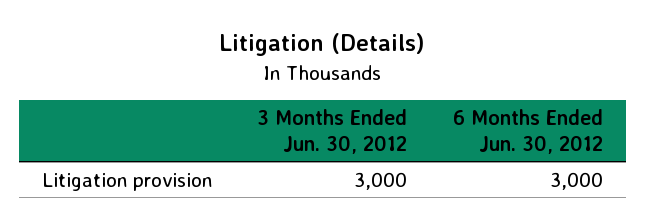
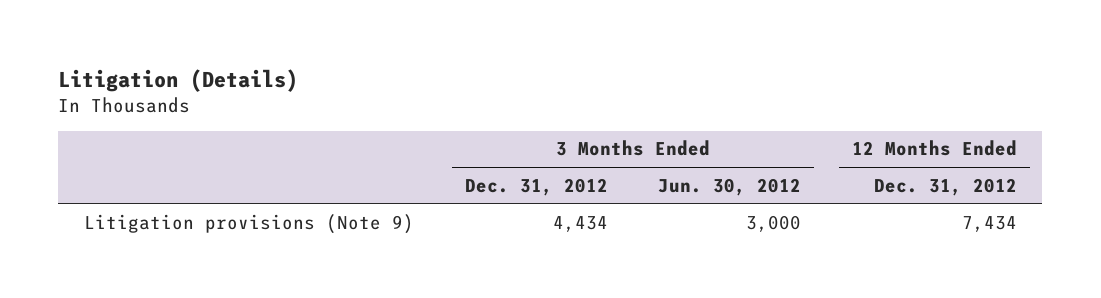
- | 3 Months Ended Jun. 30, 2012 | 6 Months Ended Jun. 30, 2012
+ | 3 Months Ended Dec. 31, 2012 | 3 Months Ended Jun. 30, 2012 | 12 Months Ended Dec. 31, 2012
- Litigation provision | 3,000 | 3,000
+ Litigation provisions (Note 9) | 4,434 | 3,000 | 7,434

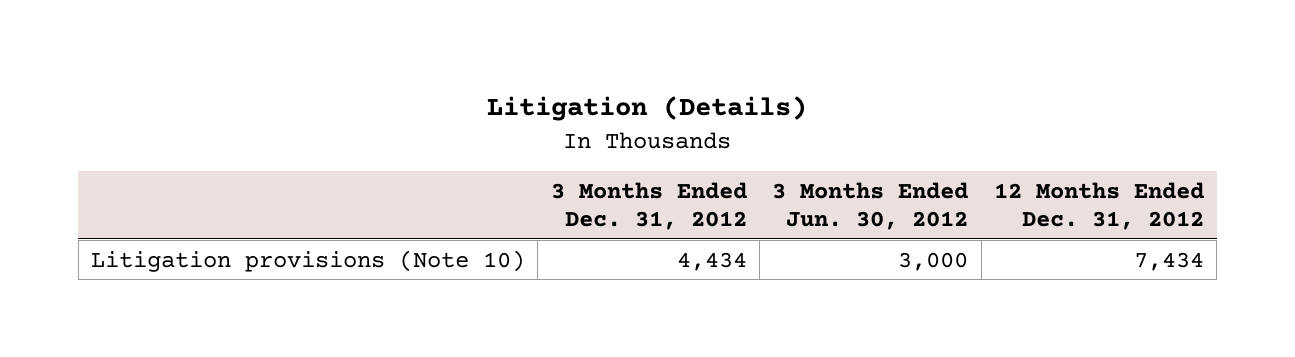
- Litigation provisions (Note 9) | 4,434 | 3,000 | 7,434
+ Litigation provisions (Note 10) | 4,434 | 3,000 | 7,434

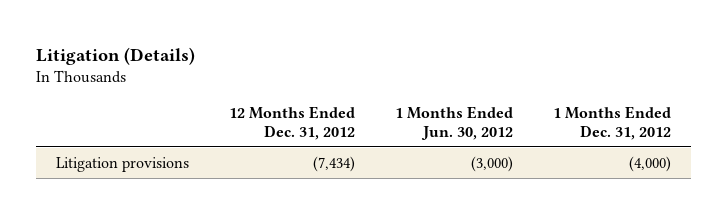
- | 3 Months Ended Dec. 31, 2012 | 3 Months Ended Jun. 30, 2012 | 12 Months Ended Dec. 31, 2012
+ | 12 Months Ended Dec. 31, 2012 | 1 Months Ended Jun. 30, 2012 | 1 Months Ended Dec. 31, 2012
- Litigation provisions (Note 10) | 4,434 | 3,000 | 7,434
+ Litigation provisions | (7,434) | (3,000) | (4,000)

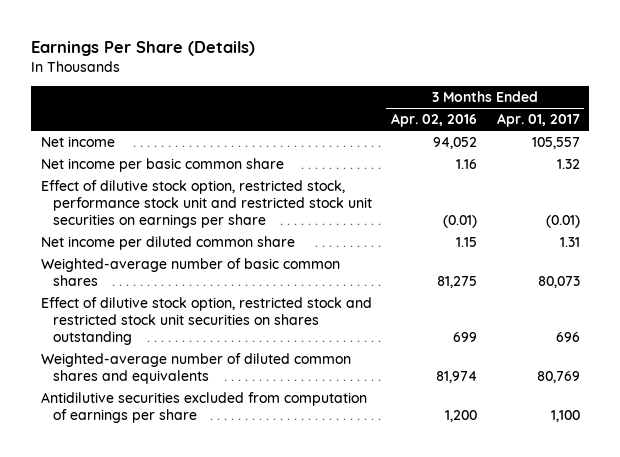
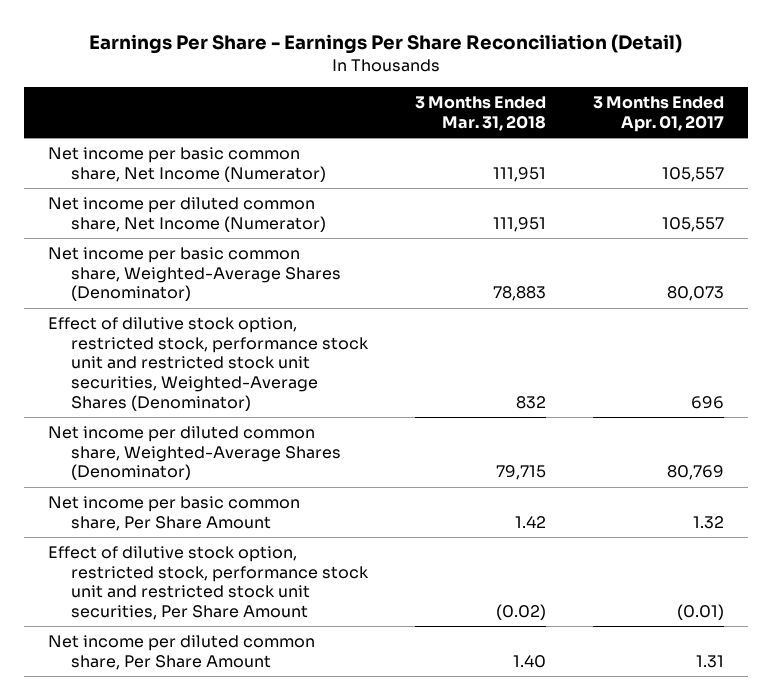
- Earnings Per Share (Details)
+ Earnings Per Share - Earnings Per Share Reconciliation (Detail)
- | 3 Months Ended Apr. 02, 2016 | 3 Months Ended Apr. 01, 2017
+ | 3 Months Ended Mar. 31, 2018 | 3 Months Ended Apr. 01, 2017
- Net income | 94,052 | 105,557
- Net income per basic common share | 1.16 | 1.32
- Effect of dilutive stock option, restricted stock, performance stock unit and restricted stock unit securities on earnings per share | (0.01) | (0.01)
- Net income per diluted common share | 1.15 | 1.31
- Weighted-average number of basic common shares | 81,275 | 80,073
- Effect of dilutive stock option, restricted stock and restricted stock unit securities on shares outstanding | 699 | 696
- Weighted-average number of diluted common shares and equivalents | 81,974 | 80,769
- Antidilutive securities excluded from computation of earnings per share | 1,200 | 1,100
+ Net income per basic common share, Net Income (Numerator) | 111,951 | 105,557
+ Net income per diluted common share, Net Income (Numerator) | 111,951 | 105,557
+ Net income per basic common share, Weighted-Average Shares (Denominator) | 78,883 | 80,073
+ Effect of dilutive stock option, restricted stock, performance stock unit and restricted stock unit securities, Weighted-Average Shares (Denominator) | 832 | 696
+ Net income per diluted common share, Weighted-Average Shares (Denominator) | 79,715 | 80,769
+ Net income per basic common share, Per Share Amount | 1.42 | 1.32
+ Effect of dilutive stock option, restricted stock, performance stock unit and restricted stock unit securities, Per Share Amount | (0.02) | (0.01)
+ Net income per diluted common share, Per Share Amount | 1.40 | 1.31

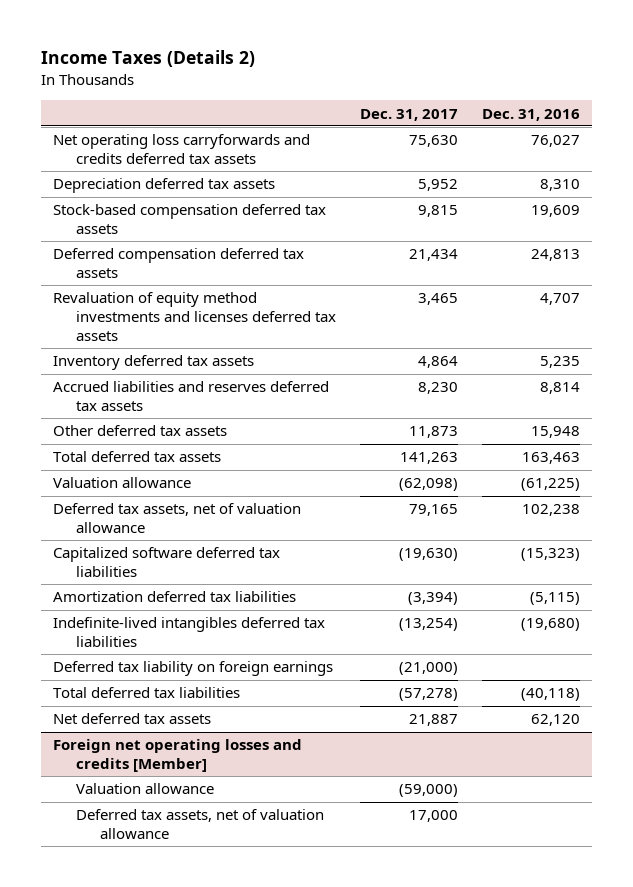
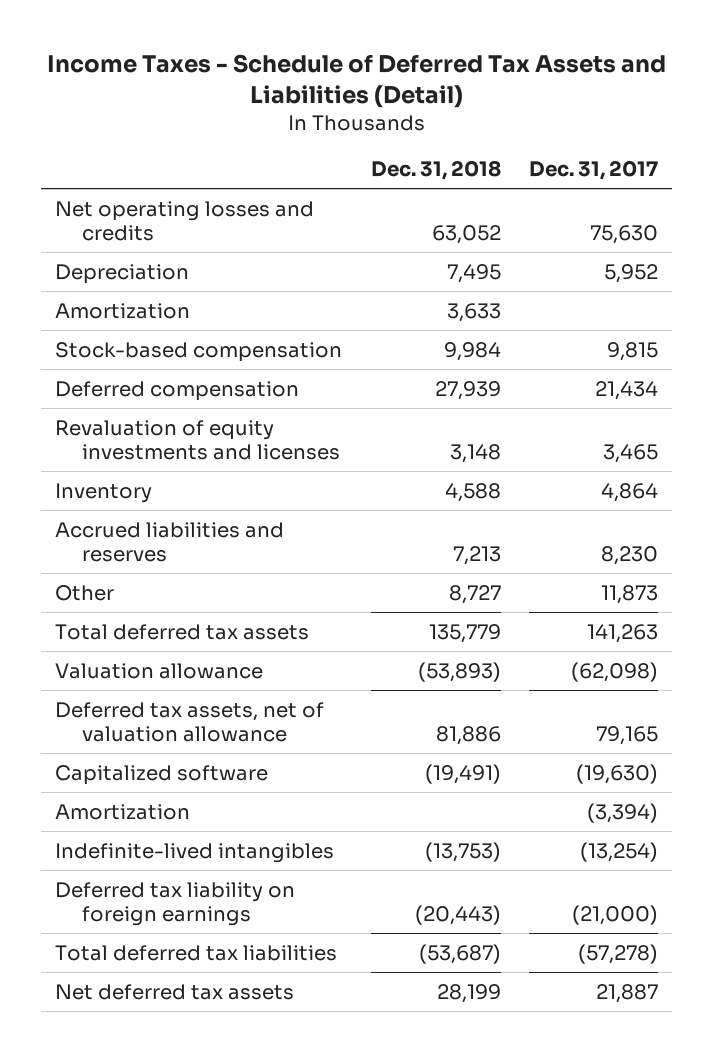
- Income Taxes (Details 2)
+ Income Taxes - Schedule of Deferred Tax Assets and Liabilities (Detail)
- | Dec. 31, 2017 | Dec. 31, 2016
+ | Dec. 31, 2018 | Dec. 31, 2017
- Net operating loss carryforwards and credits deferred tax assets | 75,630 | 76,027
- Depreciation deferred tax assets | 5,952 | 8,310
- Stock-based compensation deferred tax assets | 9,815 | 19,609
- Deferred compensation deferred tax assets | 21,434 | 24,813
- Revaluation of equity method investments and licenses deferred tax assets | 3,465 | 4,707
- Inventory deferred tax assets | 4,864 | 5,235
- Accrued liabilities and reserves deferred tax assets | 8,230 | 8,814
- Other deferred tax assets | 11,873 | 15,948
+ Net operating losses and credits | 63,052 | 75,630
+ Depreciation | 7,495 | 5,952
+ Amortization | 3,633 |
+ Stock-based compensation | 9,984 | 9,815
+ Deferred compensation | 27,939 | 21,434
+ Revaluation of equity investments and licenses | 3,148 | 3,465
+ Inventory | 4,588 | 4,864
+ Accrued liabilities and reserves | 7,213 | 8,230
+ Other | 8,727 | 11,873
- Capitalized software deferred tax liabilities | (19,630) | (15,323)
- Amortization deferred tax liabilities | (3,394) | (5,115)
- Indefinite-lived intangibles deferred tax liabilities | (13,254) | (19,680)
+ Capitalized software | (19,491) | (19,630)
+ Amortization | | (3,394)
+ Indefinite-lived intangibles | (13,753) | (13,254)
- Foreign net operating losses and credits [Member]
- Valuation allowance | (59,000) |
- Deferred tax assets, net of valuation allowance | 17,000 |

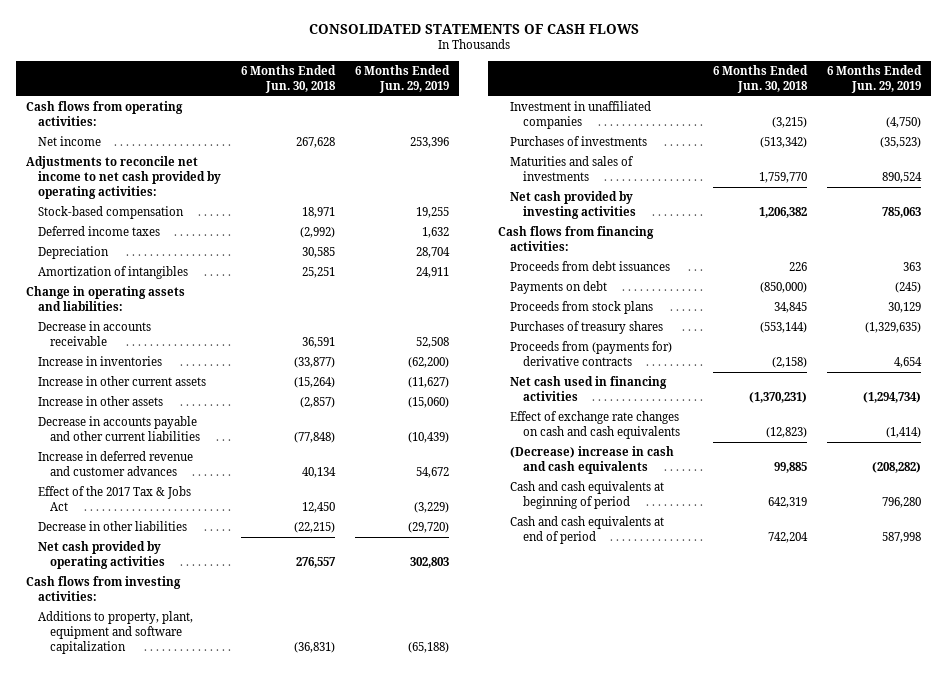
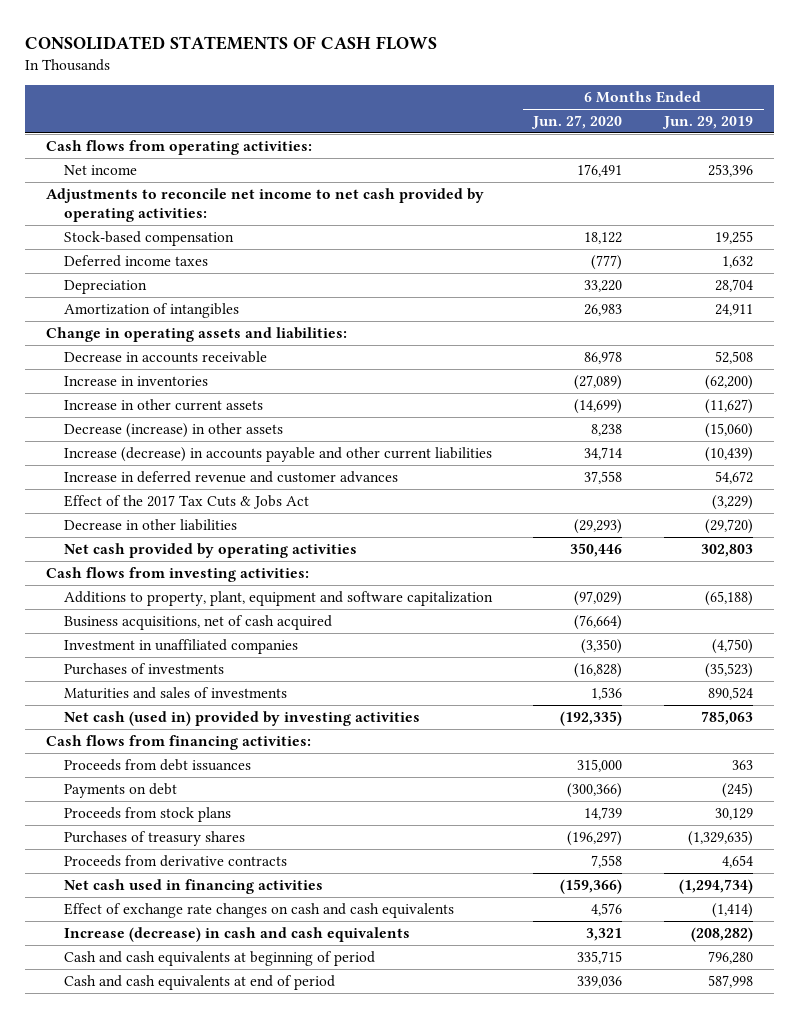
- | 6 Months Ended Jun. 30, 2018 | 6 Months Ended Jun. 29, 2019
+ | 6 Months Ended Jun. 27, 2020 | 6 Months Ended Jun. 29, 2019
- Increase in other assets | (2,857) | (15,060)
- Decrease in accounts payable and other current liabilities | (77,848) | (10,439)
+ Decrease (increase) in other assets | 8,238 | (15,060)
+ Increase (decrease) in accounts payable and other current liabilities | 34,714 | (10,439)
- Effect of the 2017 Tax & Jobs Act | 12,450 | (3,229)
+ Effect of the 2017 Tax Cuts & Jobs Act | | (3,229)
+ Business acquisitions, net of cash acquired | (76,664) |
- Net cash provided by investing activities | 1,206,382 | 785,063
+ Net cash (used in) provided by investing activities | (192,335) | 785,063
- Proceeds from (payments for) derivative contracts | (2,158) | 4,654
+ Proceeds from derivative contracts | 7,558 | 4,654
- (Decrease) increase in cash and cash equivalents | 99,885 | (208,282)
+ Increase (decrease) in cash and cash equivalents | 3,321 | (208,282)

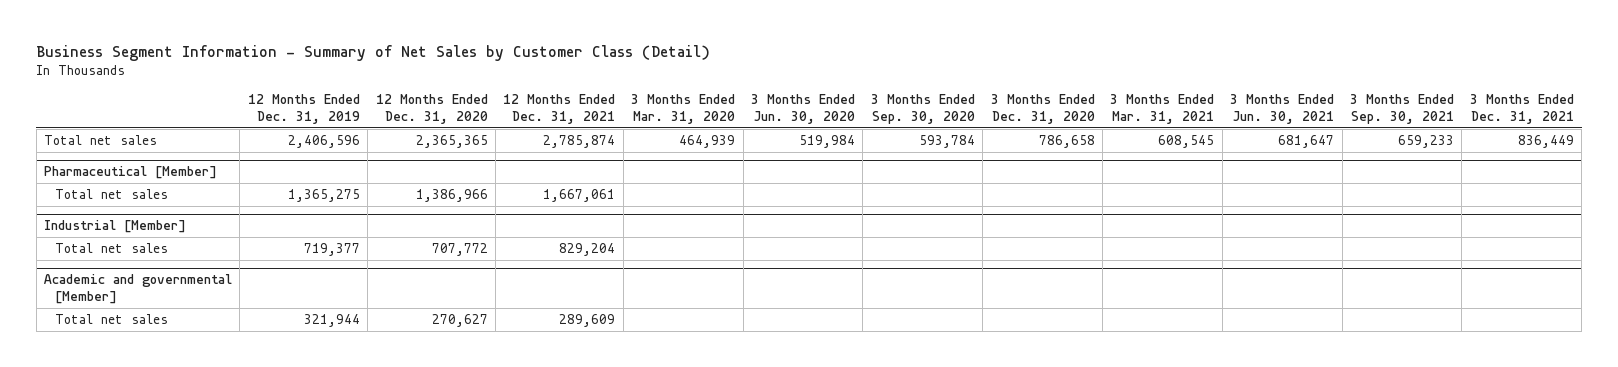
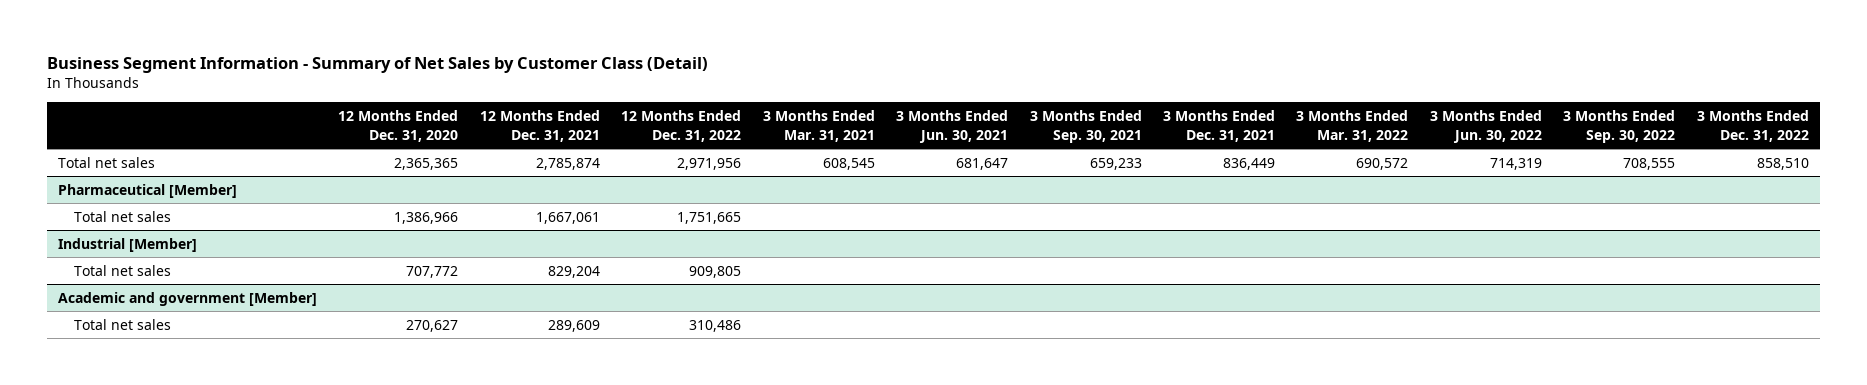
- | 12 Months Ended Dec. 31, 2019 | 12 Months Ended Dec. 31, 2020 | 12 Months Ended Dec. 31, 2021 | 3 Months Ended Mar. 31, 2020 | 3 Months Ended Jun. 30, 2020 | 3 Months Ended Sep. 30, 2020 | 3 Months Ended Dec. 31, 2020 | 3 Months Ended Mar. 31, 2021 | 3 Months Ended Jun. 30, 2021 | 3 Months Ended Sep. 30, 2021 | 3 Months Ended Dec. 31, 2021
+ | 12 Months Ended Dec. 31, 2020 | 12 Months Ended Dec. 31, 2021 | 12 Months Ended Dec. 31, 2022 | 3 Months Ended Mar. 31, 2021 | 3 Months Ended Jun. 30, 2021 | 3 Months Ended Sep. 30, 2021 | 3 Months Ended Dec. 31, 2021 | 3 Months Ended Mar. 31, 2022 | 3 Months Ended Jun. 30, 2022 | 3 Months Ended Sep. 30, 2022 | 3 Months Ended Dec. 31, 2022
- Academic and governmental [Member]
+ Academic and government [Member]

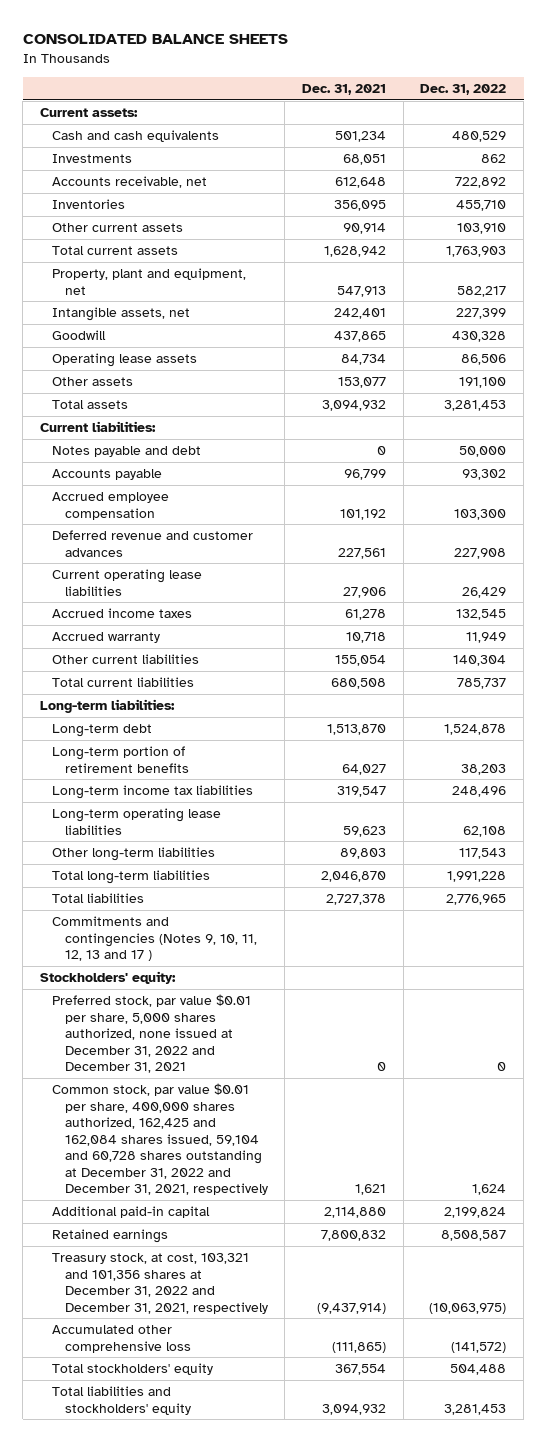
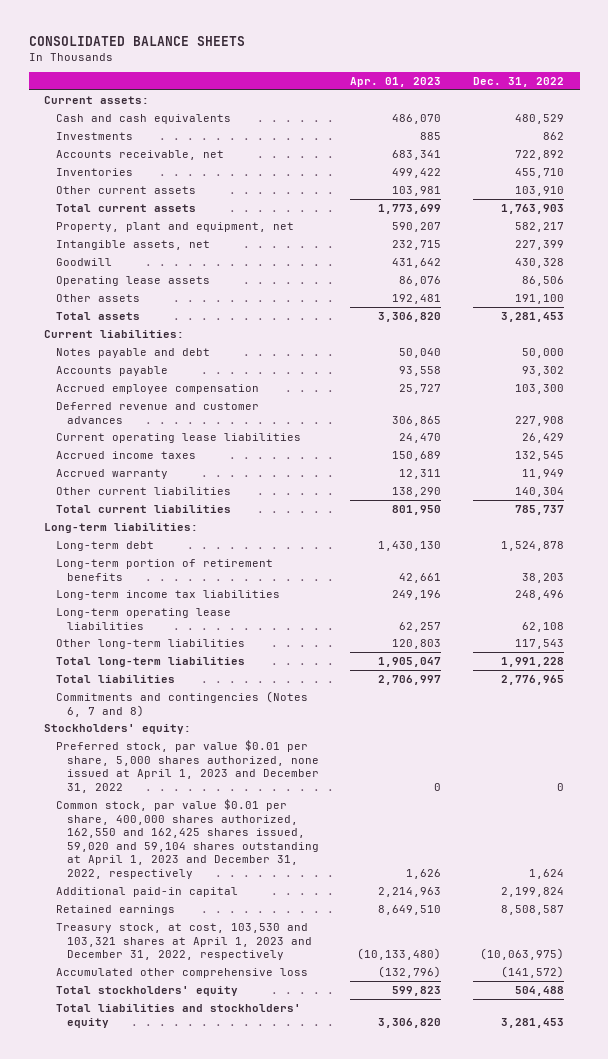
- | Dec. 31, 2021 | Dec. 31, 2022
+ | Apr. 01, 2023 | Dec. 31, 2022
- Commitments and contingencies (Notes 9, 10, 11, 12, 13 and 17 )
+ Commitments and contingencies (Notes 6, 7 and 8)
- Preferred stock, par value $0.01 per share, 5,000 shares authorized, none issued at December 31, 2022 and December 31, 2021 | 0 | 0
- Common stock, par value $0.01 per share, 400,000 shares authorized, 162,425 and 162,084 shares issued, 59,104 and 60,728 shares outstanding at December 31, 2022 and December 31, 2021, respectively | 1,621 | 1,624
+ Preferred stock, par value $0.01 per share, 5,000 shares authorized, none issued at April 1, 2023 and December 31, 2022 | 0 | 0
+ Common stock, par value $0.01 per share, 400,000 shares authorized, 162,550 and 162,425 shares issued, 59,020 and 59,104 shares outstanding at April 1, 2023 and December 31, 2022, respectively | 1,626 | 1,624
- Treasury stock, at cost, 103,321 and 101,356 shares at December 31, 2022 and December 31, 2021, respectively | (9,437,914) | (10,063,975)
+ Treasury stock, at cost, 103,530 and 103,321 shares at April 1, 2023 and December 31, 2022, respectively | (10,133,480) | (10,063,975)

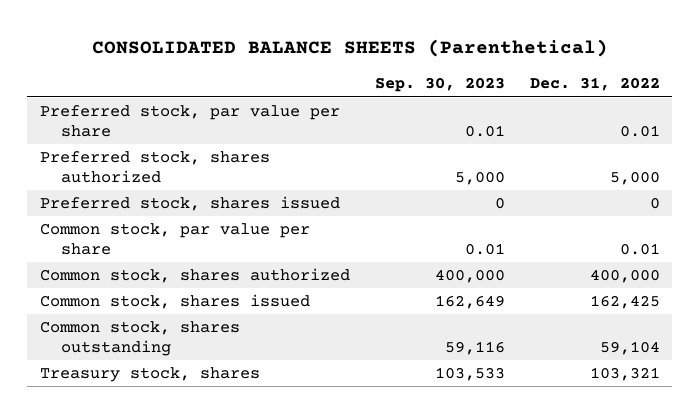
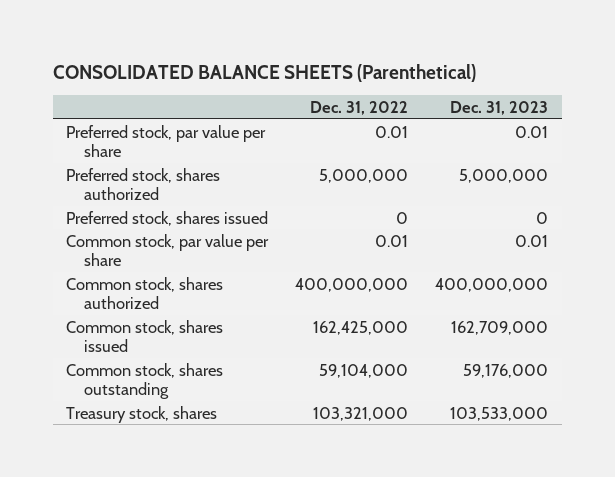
- | Sep. 30, 2023 | Dec. 31, 2022
+ | Dec. 31, 2022 | Dec. 31, 2023
- Preferred stock, shares authorized | 5,000 | 5,000
+ Preferred stock, shares authorized | 5,000,000 | 5,000,000
- Common stock, shares authorized | 400,000 | 400,000
- Common stock, shares issued | 162,649 | 162,425
- Common stock, shares outstanding | 59,116 | 59,104
- Treasury stock, shares | 103,533 | 103,321
+ Common stock, shares authorized | 400,000,000 | 400,000,000
+ Common stock, shares issued | 162,425,000 | 162,709,000
+ Common stock, shares outstanding | 59,104,000 | 59,176,000
+ Treasury stock, shares | 103,321,000 | 103,533,000

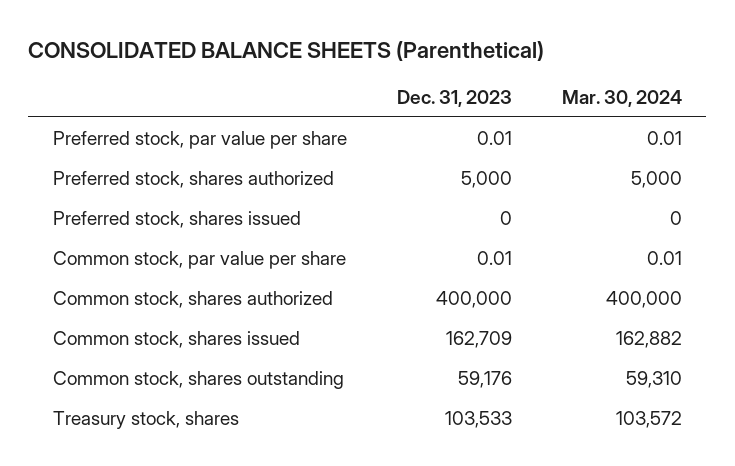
- | Dec. 31, 2022 | Dec. 31, 2023
+ | Dec. 31, 2023 | Mar. 30, 2024
- Preferred stock, shares authorized | 5,000,000 | 5,000,000
+ Preferred stock, shares authorized | 5,000 | 5,000
- Common stock, shares authorized | 400,000,000 | 400,000,000
- Common stock, shares issued | 162,425,000 | 162,709,000
- Common stock, shares outstanding | 59,104,000 | 59,176,000
- Treasury stock, shares | 103,321,000 | 103,533,000
+ Common stock, shares authorized | 400,000 | 400,000
+ Common stock, shares issued | 162,709 | 162,882
+ Common stock, shares outstanding | 59,176 | 59,310
+ Treasury stock, shares | 103,533 | 103,572

